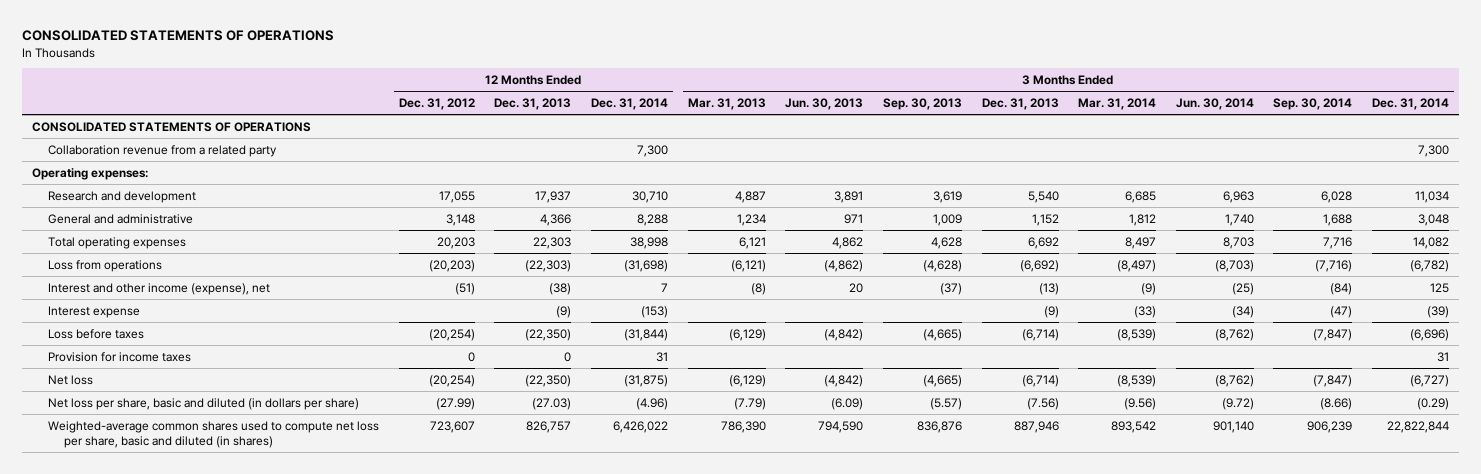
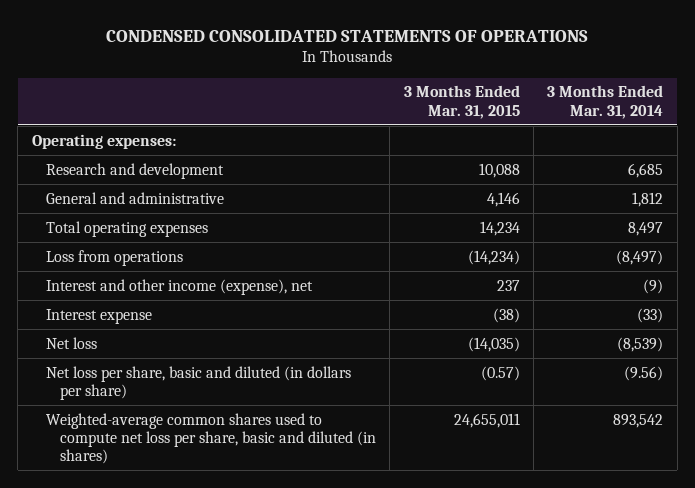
- CONSOLIDATED STATEMENTS OF OPERATIONS
+ CONDENSED CONSOLIDATED STATEMENTS OF OPERATIONS
- | 12 Months Ended Dec. 31, 2012 | 12 Months Ended Dec. 31, 2013 | 12 Months Ended Dec. 31, 2014 | 3 Months Ended Mar. 31, 2013 | 3 Months Ended Jun. 30, 2013 | 3 Months Ended Sep. 30, 2013 | 3 Months Ended Dec. 31, 2013 | 3 Months Ended Mar. 31, 2014 | 3 Months Ended Jun. 30, 2014 | 3 Months Ended Sep. 30, 2014 | 3 Months Ended Dec. 31, 2014
+ | 3 Months Ended Mar. 31, 2015 | 3 Months Ended Mar. 31, 2014
- CONSOLIDATED STATEMENTS OF OPERATIONS
- Collaboration revenue from a related party | | | 7,300 | | | | | | | | 7,300
- Loss before taxes | (20,254) | (22,350) | (31,844) | (6,129) | (4,842) | (4,665) | (6,714) | (8,539) | (8,762) | (7,847) | (6,696)
- Provision for income taxes | 0 | 0 | 31 | | | | | | | | 31

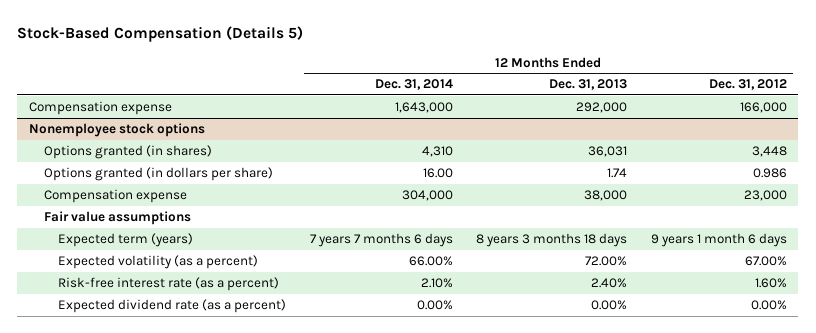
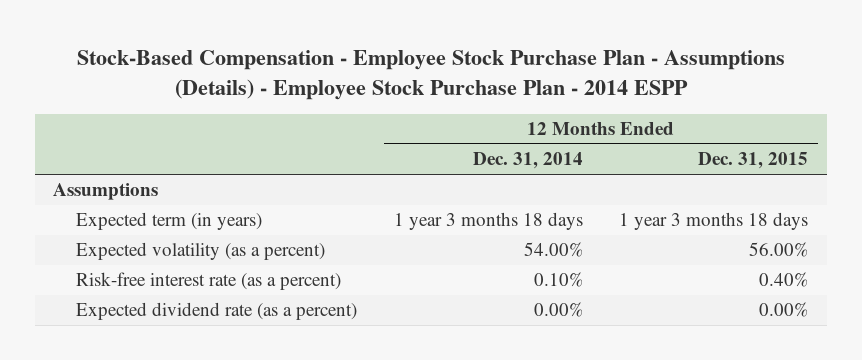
- Stock-Based Compensation (Details 5)
+ Stock-Based Compensation - Employee Stock Purchase Plan - Assumptions (Details) - Employee Stock Purchase Plan - 2014 ESPP
- | 12 Months Ended Dec. 31, 2014 | 12 Months Ended Dec. 31, 2013 | 12 Months Ended Dec. 31, 2012
+ | 12 Months Ended Dec. 31, 2014 | 12 Months Ended Dec. 31, 2015
- Compensation expense | 1,643,000 | 292,000 | 166,000
- Nonemployee stock options
- Options granted (in shares) | 4,310 | 36,031 | 3,448
- Options granted (in dollars per share) | 16.00 | 1.74 | 0.986
- Compensation expense | 304,000 | 38,000 | 23,000
- Fair value assumptions
- Expected term (years) | 7 years 7 months 6 days | 8 years 3 months 18 days | 9 years 1 month 6 days
- Expected volatility (as a percent) | 66.00% | 72.00% | 67.00%
- Risk-free interest rate (as a percent) | 2.10% | 2.40% | 1.60%
+ Assumptions
+ Expected term (in years) | 1 year 3 months 18 days | 1 year 3 months 18 days
+ Expected volatility (as a percent) | 54.00% | 56.00%
+ Risk-free interest rate (as a percent) | 0.10% | 0.40%

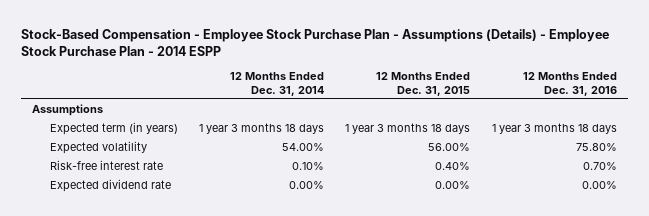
- | 12 Months Ended Dec. 31, 2014 | 12 Months Ended Dec. 31, 2015
+ | 12 Months Ended Dec. 31, 2014 | 12 Months Ended Dec. 31, 2015 | 12 Months Ended Dec. 31, 2016
- Expected volatility (as a percent) | 54.00% | 56.00%
- Risk-free interest rate (as a percent) | 0.10% | 0.40%
- Expected dividend rate (as a percent) | 0.00% | 0.00%
+ Expected volatility | 54.00% | 56.00% | 75.80%
+ Risk-free interest rate | 0.10% | 0.40% | 0.70%
+ Expected dividend rate | 0.00% | 0.00% | 0.00%

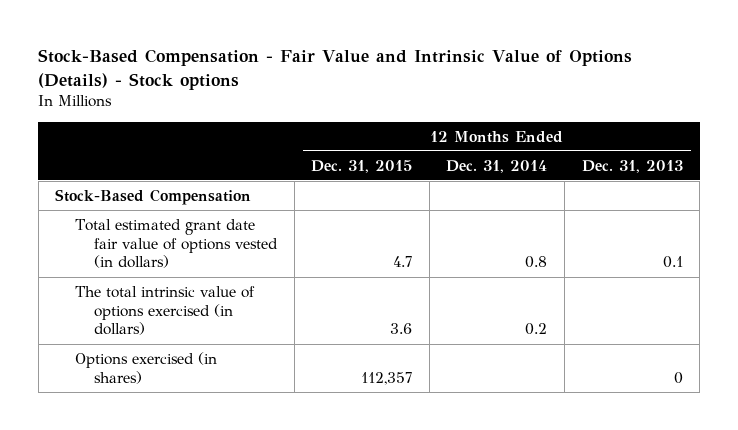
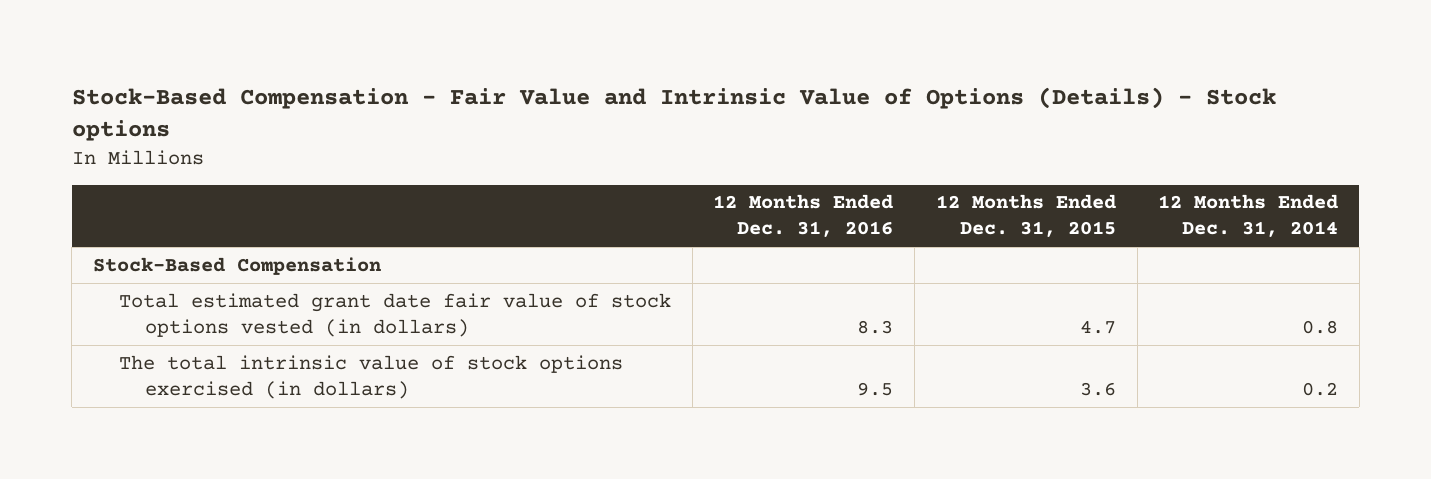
- | 12 Months Ended Dec. 31, 2015 | 12 Months Ended Dec. 31, 2014 | 12 Months Ended Dec. 31, 2013
+ | 12 Months Ended Dec. 31, 2016 | 12 Months Ended Dec. 31, 2015 | 12 Months Ended Dec. 31, 2014
- Total estimated grant date fair value of options vested (in dollars) | 4.7 | 0.8 | 0.1
- The total intrinsic value of options exercised (in dollars) | 3.6 | 0.2 |
- Options exercised (in shares) | 112,357 | | 0
+ Total estimated grant date fair value of stock options vested (in dollars) | 8.3 | 4.7 | 0.8
+ The total intrinsic value of stock options exercised (in dollars) | 9.5 | 3.6 | 0.2

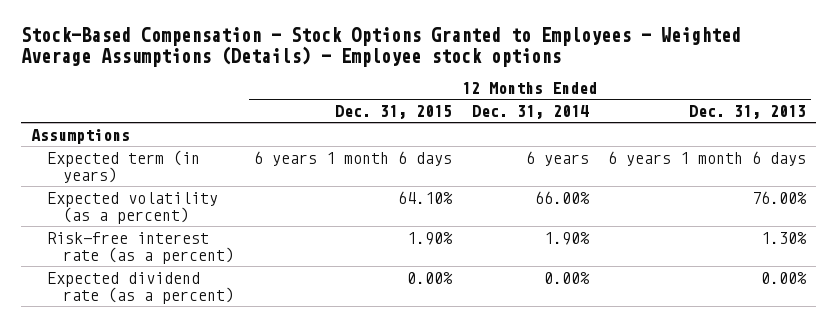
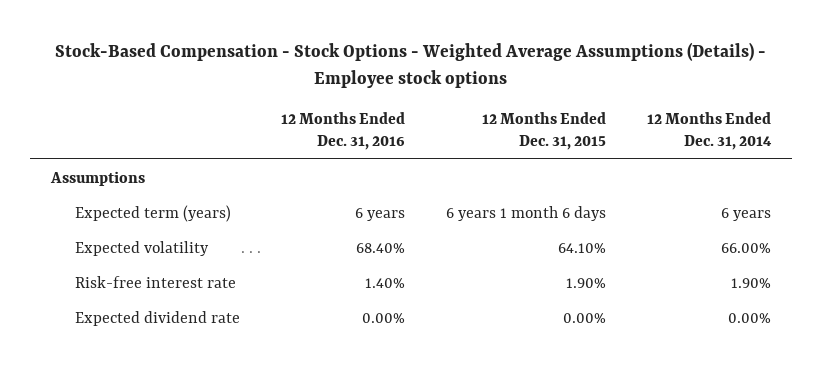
- Stock-Based Compensation - Stock Options Granted to Employees - Weighted Average Assumptions (Details) - Employee stock options
+ Stock-Based Compensation - Stock Options - Weighted Average Assumptions (Details) - Employee stock options
- | 12 Months Ended Dec. 31, 2015 | 12 Months Ended Dec. 31, 2014 | 12 Months Ended Dec. 31, 2013
+ | 12 Months Ended Dec. 31, 2016 | 12 Months Ended Dec. 31, 2015 | 12 Months Ended Dec. 31, 2014
- Expected term (in years) | 6 years 1 month 6 days | 6 years | 6 years 1 month 6 days
- Expected volatility (as a percent) | 64.10% | 66.00% | 76.00%
- Risk-free interest rate (as a percent) | 1.90% | 1.90% | 1.30%
- Expected dividend rate (as a percent) | 0.00% | 0.00% | 0.00%
+ Expected term (years) | 6 years | 6 years 1 month 6 days | 6 years
+ Expected volatility | 68.40% | 64.10% | 66.00%
+ Risk-free interest rate | 1.40% | 1.90% | 1.90%
+ Expected dividend rate | 0.00% | 0.00% | 0.00%

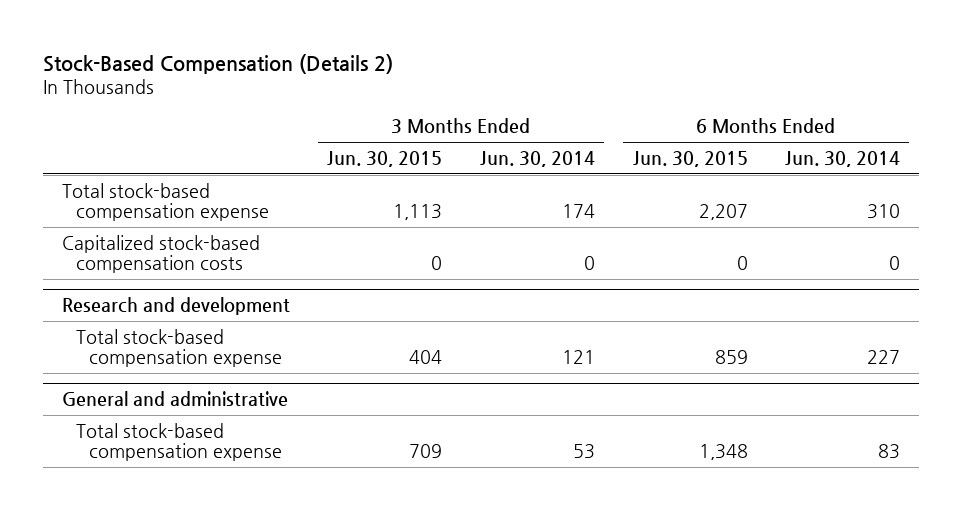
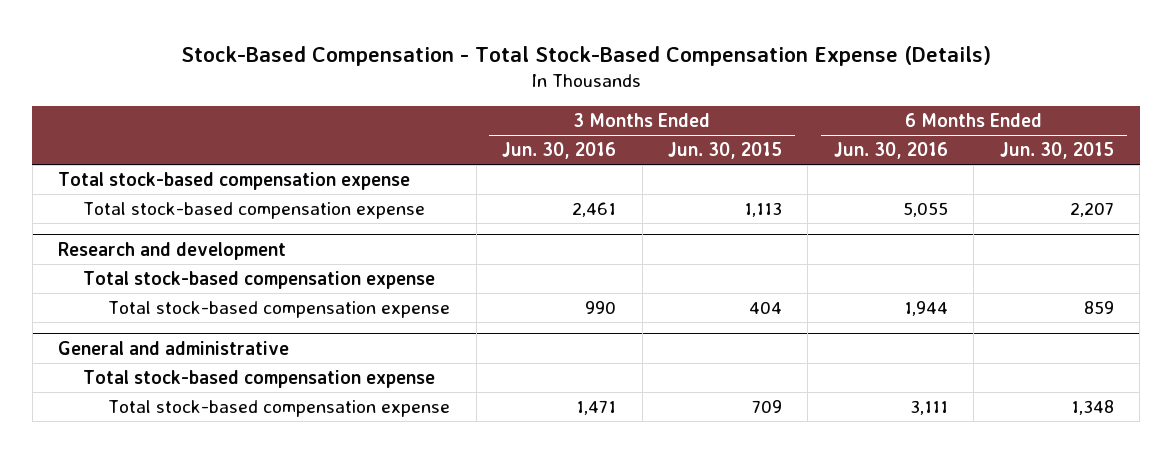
- Stock-Based Compensation (Details 2)
+ Stock-Based Compensation - Total Stock-Based Compensation Expense (Details)
- | 3 Months Ended Jun. 30, 2015 | 3 Months Ended Jun. 30, 2014 | 6 Months Ended Jun. 30, 2015 | 6 Months Ended Jun. 30, 2014
+ | 3 Months Ended Jun. 30, 2016 | 3 Months Ended Jun. 30, 2015 | 6 Months Ended Jun. 30, 2016 | 6 Months Ended Jun. 30, 2015
+ Total stock-based compensation expense
- Capitalized stock-based compensation costs | 0 | 0 | 0 | 0
@ Research and development
+ Total stock-based compensation expense
@ General and administrative
+ Total stock-based compensation expense

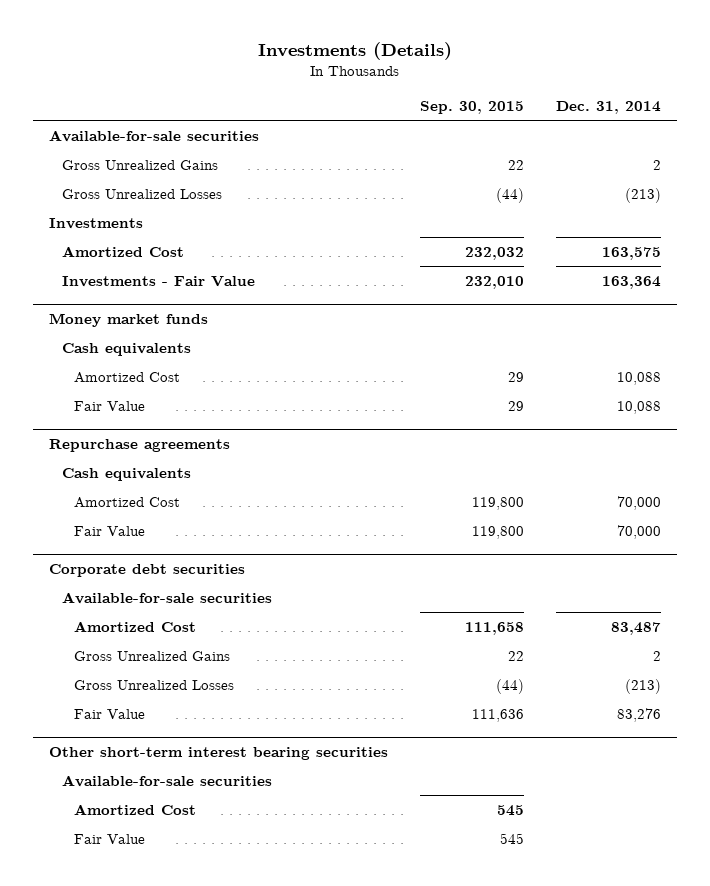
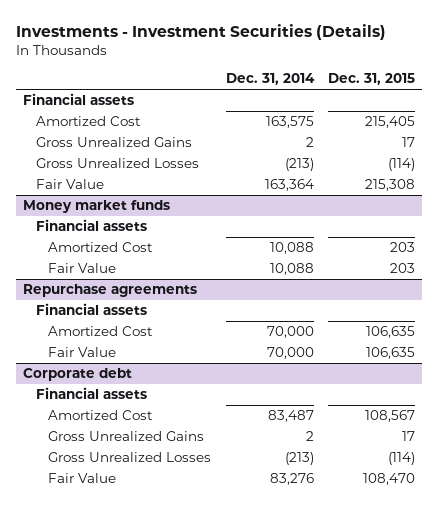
- Investments (Details)
+ Investments - Investment Securities (Details)
- | Sep. 30, 2015 | Dec. 31, 2014
+ | Dec. 31, 2014 | Dec. 31, 2015
- Available-for-sale securities
+ Financial assets
moved up: Amortized Cost | 163,575 | 215,405
- Investments
- Investments - Fair Value | 232,010 | 163,364
+ Fair Value | 163,364 | 215,308
@ Money market funds
- Cash equivalents
+ Financial assets
@ Repurchase agreements
- Cash equivalents
+ Financial assets
- Corporate debt securities
- Available-for-sale securities
+ Corporate debt
+ Financial assets
- Other short-term interest bearing securities
- Available-for-sale securities
- Amortized Cost | 545 |
- Fair Value | 545 |

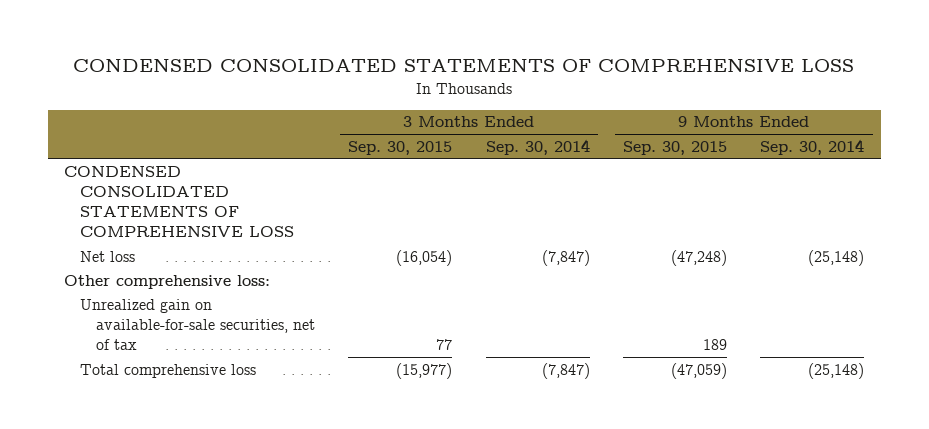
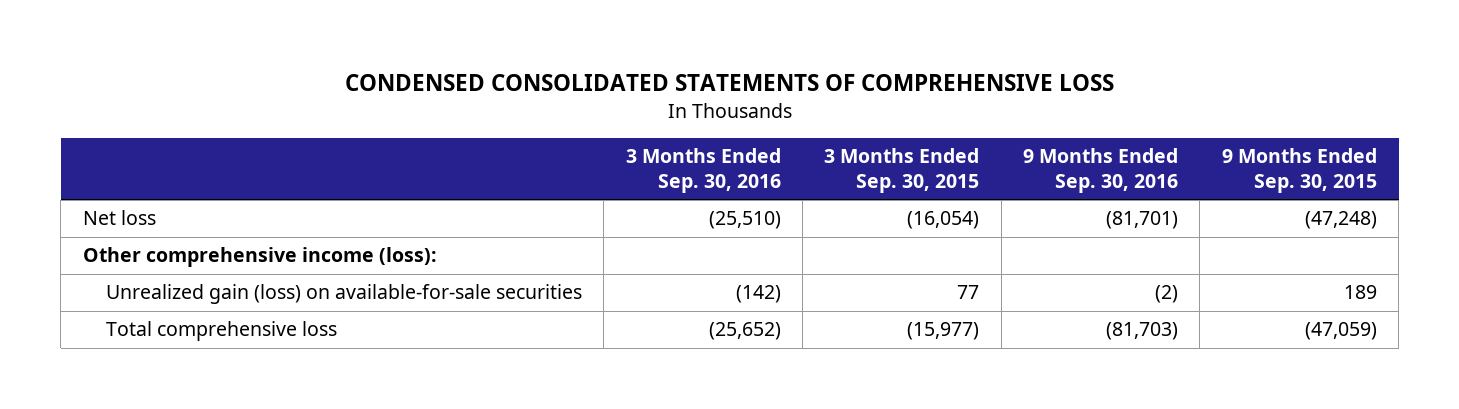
- | 3 Months Ended Sep. 30, 2015 | 3 Months Ended Sep. 30, 2014 | 9 Months Ended Sep. 30, 2015 | 9 Months Ended Sep. 30, 2014
+ | 3 Months Ended Sep. 30, 2016 | 3 Months Ended Sep. 30, 2015 | 9 Months Ended Sep. 30, 2016 | 9 Months Ended Sep. 30, 2015
- CONDENSED CONSOLIDATED STATEMENTS OF COMPREHENSIVE LOSS
- Other comprehensive loss:
- Unrealized gain on available-for-sale securities, net of tax | 77 | | 189 |
+ Other comprehensive income (loss):
+ Unrealized gain (loss) on available-for-sale securities | (142) | 77 | (2) | 189

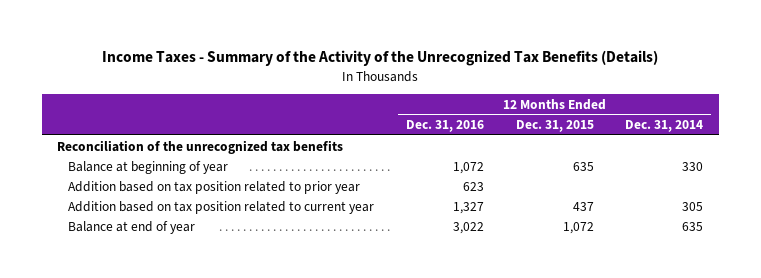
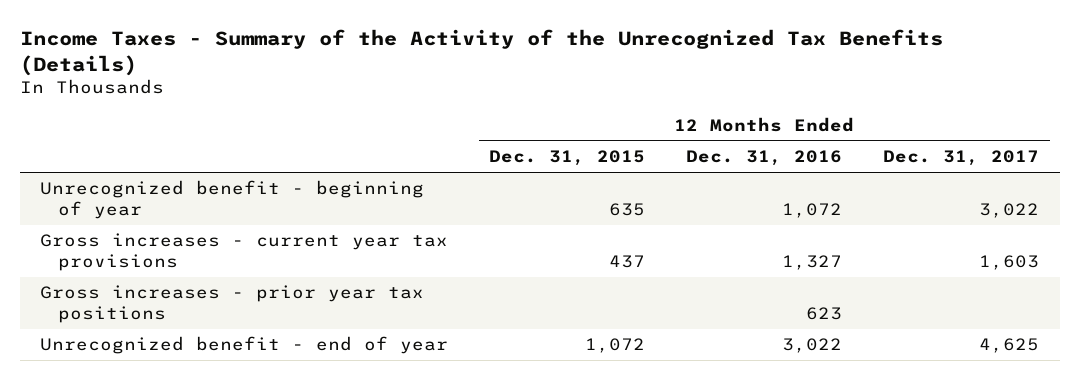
- | 12 Months Ended Dec. 31, 2016 | 12 Months Ended Dec. 31, 2015 | 12 Months Ended Dec. 31, 2014
+ | 12 Months Ended Dec. 31, 2015 | 12 Months Ended Dec. 31, 2016 | 12 Months Ended Dec. 31, 2017
- Reconciliation of the unrecognized tax benefits
- Balance at beginning of year | 1,072 | 635 | 330
- Addition based on tax position related to prior year | 623 | |
- Addition based on tax position related to current year | 1,327 | 437 | 305
- Balance at end of year | 3,022 | 1,072 | 635
+ Unrecognized benefit - beginning of year | 635 | 1,072 | 3,022
+ Gross increases - current year tax provisions | 437 | 1,327 | 1,603
+ Gross increases - prior year tax positions | | 623 |
+ Unrecognized benefit - end of year | 1,072 | 3,022 | 4,625

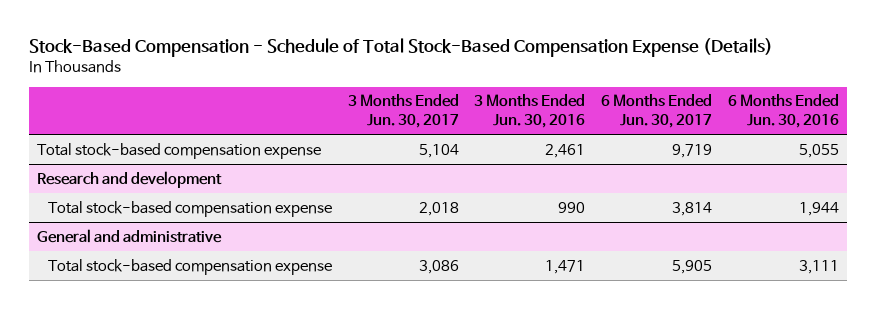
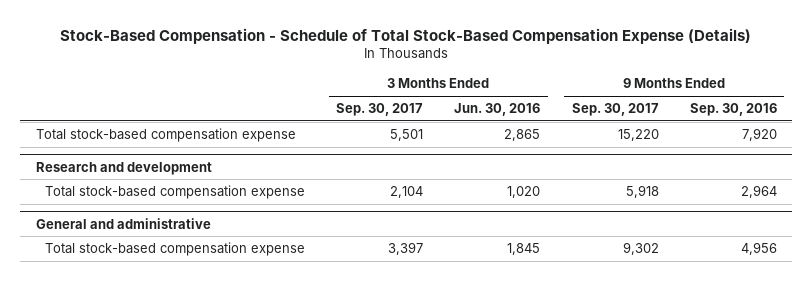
- | 3 Months Ended Jun. 30, 2017 | 3 Months Ended Jun. 30, 2016 | 6 Months Ended Jun. 30, 2017 | 6 Months Ended Jun. 30, 2016
+ | 3 Months Ended Sep. 30, 2017 | 3 Months Ended Jun. 30, 2016 | 9 Months Ended Sep. 30, 2017 | 9 Months Ended Sep. 30, 2016
- Total stock-based compensation expense | 5,104 | 2,461 | 9,719 | 5,055
+ Total stock-based compensation expense | 5,501 | 2,865 | 15,220 | 7,920
@ Research and development
- Total stock-based compensation expense | 2,018 | 990 | 3,814 | 1,944
+ Total stock-based compensation expense | 2,104 | 1,020 | 5,918 | 2,964
@ General and administrative
- Total stock-based compensation expense | 3,086 | 1,471 | 5,905 | 3,111
+ Total stock-based compensation expense | 3,397 | 1,845 | 9,302 | 4,956

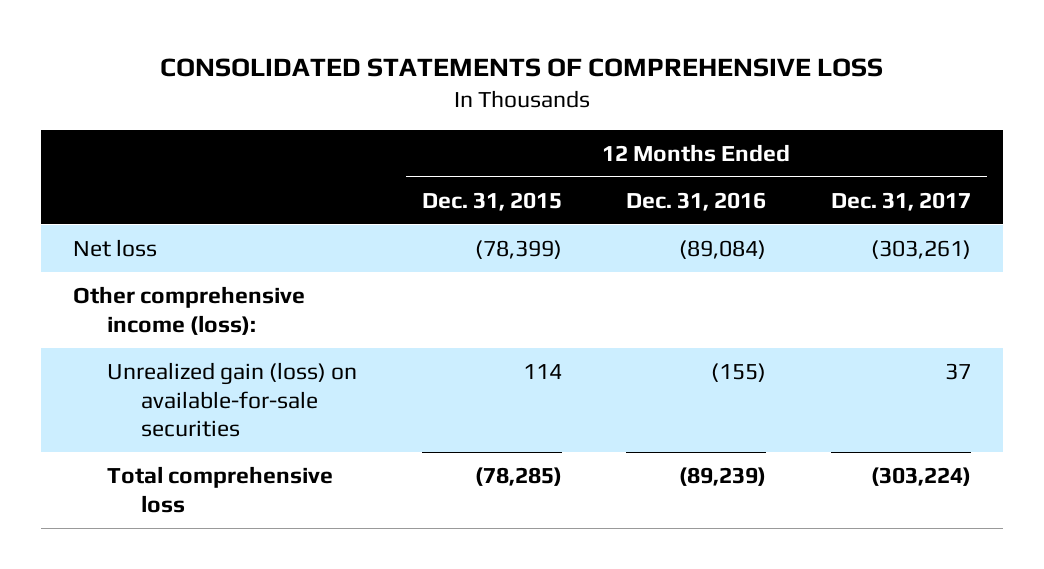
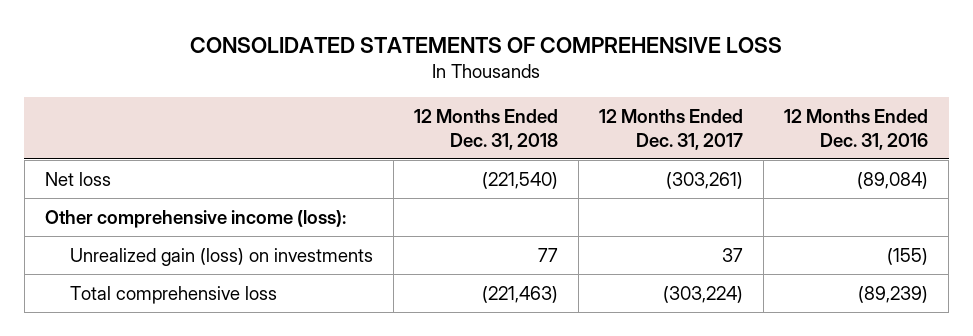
- | 12 Months Ended Dec. 31, 2015 | 12 Months Ended Dec. 31, 2016 | 12 Months Ended Dec. 31, 2017
+ | 12 Months Ended Dec. 31, 2018 | 12 Months Ended Dec. 31, 2017 | 12 Months Ended Dec. 31, 2016
- Unrealized gain (loss) on available-for-sale securities | 114 | (155) | 37
+ Unrealized gain (loss) on investments | 77 | 37 | (155)

